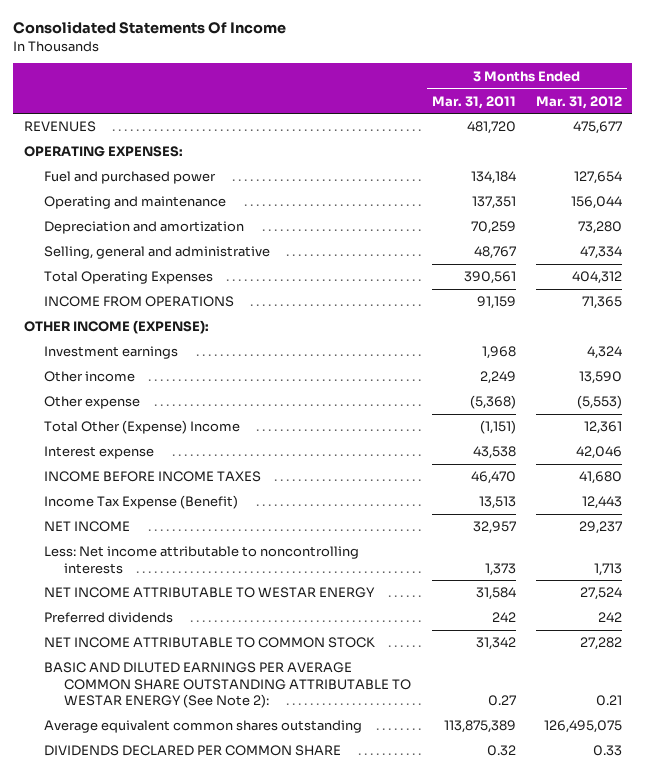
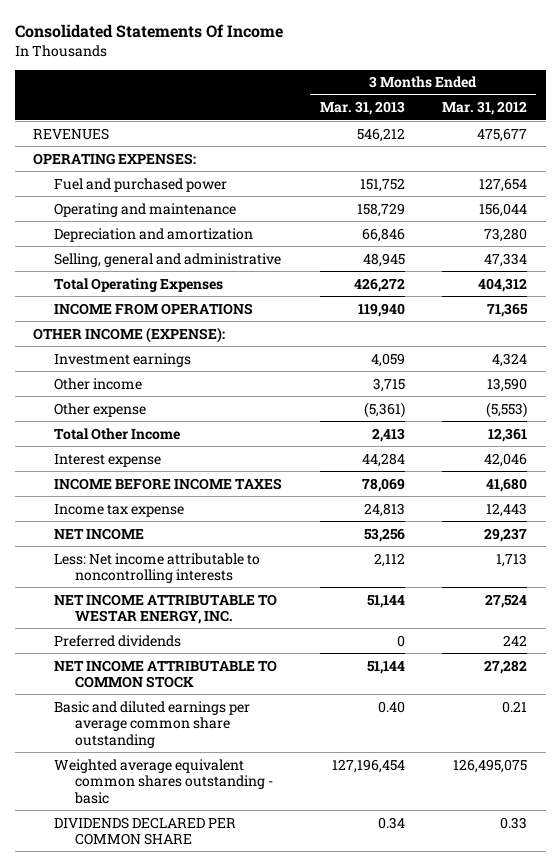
- | 3 Months Ended Mar. 31, 2011 | 3 Months Ended Mar. 31, 2012
+ | 3 Months Ended Mar. 31, 2013 | 3 Months Ended Mar. 31, 2012
- Total Other (Expense) Income | (1,151) | 12,361
+ Total Other Income | 2,413 | 12,361
- Income Tax Expense (Benefit) | 13,513 | 12,443
+ Income tax expense | 24,813 | 12,443
- NET INCOME ATTRIBUTABLE TO WESTAR ENERGY | 31,584 | 27,524
+ NET INCOME ATTRIBUTABLE TO WESTAR ENERGY, INC. | 51,144 | 27,524
- BASIC AND DILUTED EARNINGS PER AVERAGE COMMON SHARE OUTSTANDING ATTRIBUTABLE TO WESTAR ENERGY (See Note 2): | 0.27 | 0.21
- Average equivalent common shares outstanding | 113,875,389 | 126,495,075
+ Basic and diluted earnings per average common share outstanding | 0.40 | 0.21
+ Weighted average equivalent common shares outstanding - basic | 127,196,454 | 126,495,075

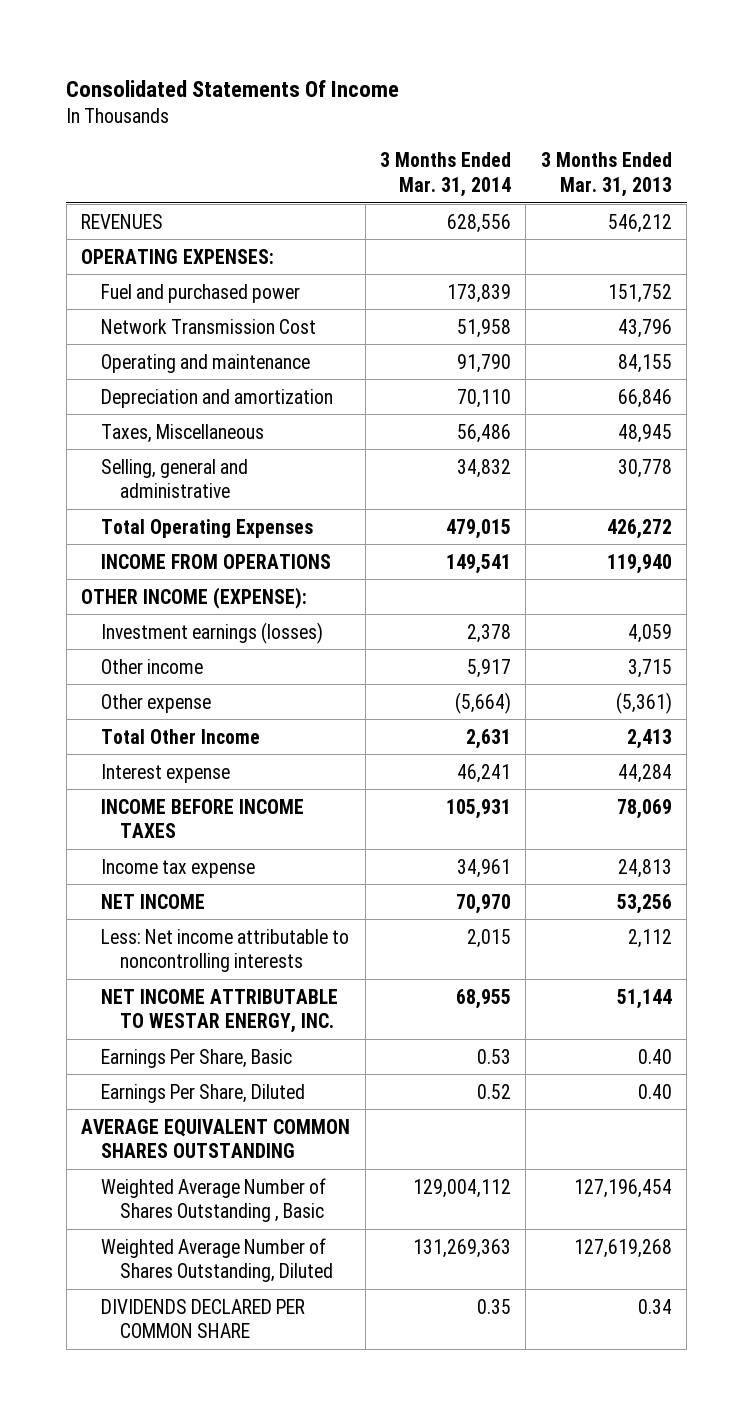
- | 3 Months Ended Mar. 31, 2013 | 3 Months Ended Mar. 31, 2012
+ | 3 Months Ended Mar. 31, 2014 | 3 Months Ended Mar. 31, 2013
- Operating and maintenance | 158,729 | 156,044
+ Network Transmission Cost | 51,958 | 43,796
+ Operating and maintenance | 91,790 | 84,155
- Selling, general and administrative | 48,945 | 47,334
+ Taxes, Miscellaneous | 56,486 | 48,945
+ Selling, general and administrative | 34,832 | 30,778
- Investment earnings | 4,059 | 4,324
+ Investment earnings (losses) | 2,378 | 4,059
- Preferred dividends | 0 | 242
- NET INCOME ATTRIBUTABLE TO COMMON STOCK | 51,144 | 27,282
- Basic and diluted earnings per average common share outstanding | 0.40 | 0.21
- Weighted average equivalent common shares outstanding - basic | 127,196,454 | 126,495,075
+ Earnings Per Share, Basic | 0.53 | 0.40
+ Earnings Per Share, Diluted | 0.52 | 0.40
+ AVERAGE EQUIVALENT COMMON SHARES OUTSTANDING
+ Weighted Average Number of Shares Outstanding , Basic | 129,004,112 | 127,196,454
+ Weighted Average Number of Shares Outstanding, Diluted | 131,269,363 | 127,619,268

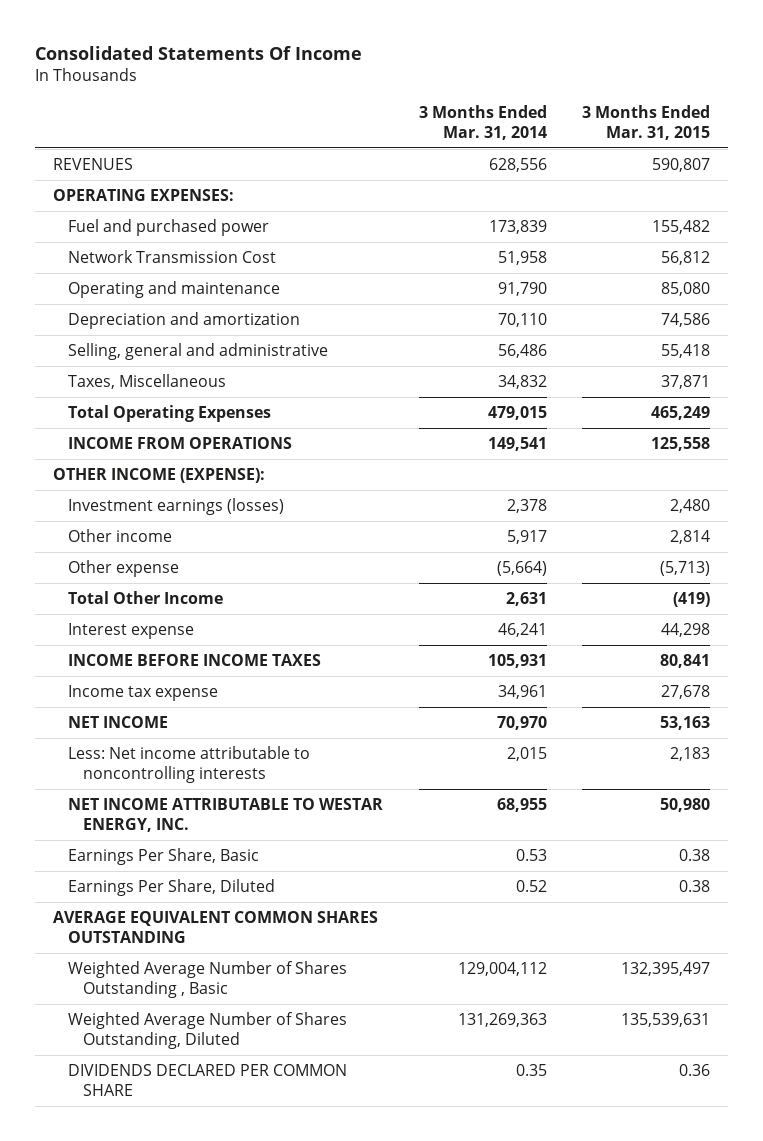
- | 3 Months Ended Mar. 31, 2014 | 3 Months Ended Mar. 31, 2013
+ | 3 Months Ended Mar. 31, 2014 | 3 Months Ended Mar. 31, 2015
- Taxes, Miscellaneous | 56,486 | 48,945
- Selling, general and administrative | 34,832 | 30,778
+ Selling, general and administrative | 56,486 | 55,418
+ Taxes, Miscellaneous | 34,832 | 37,871

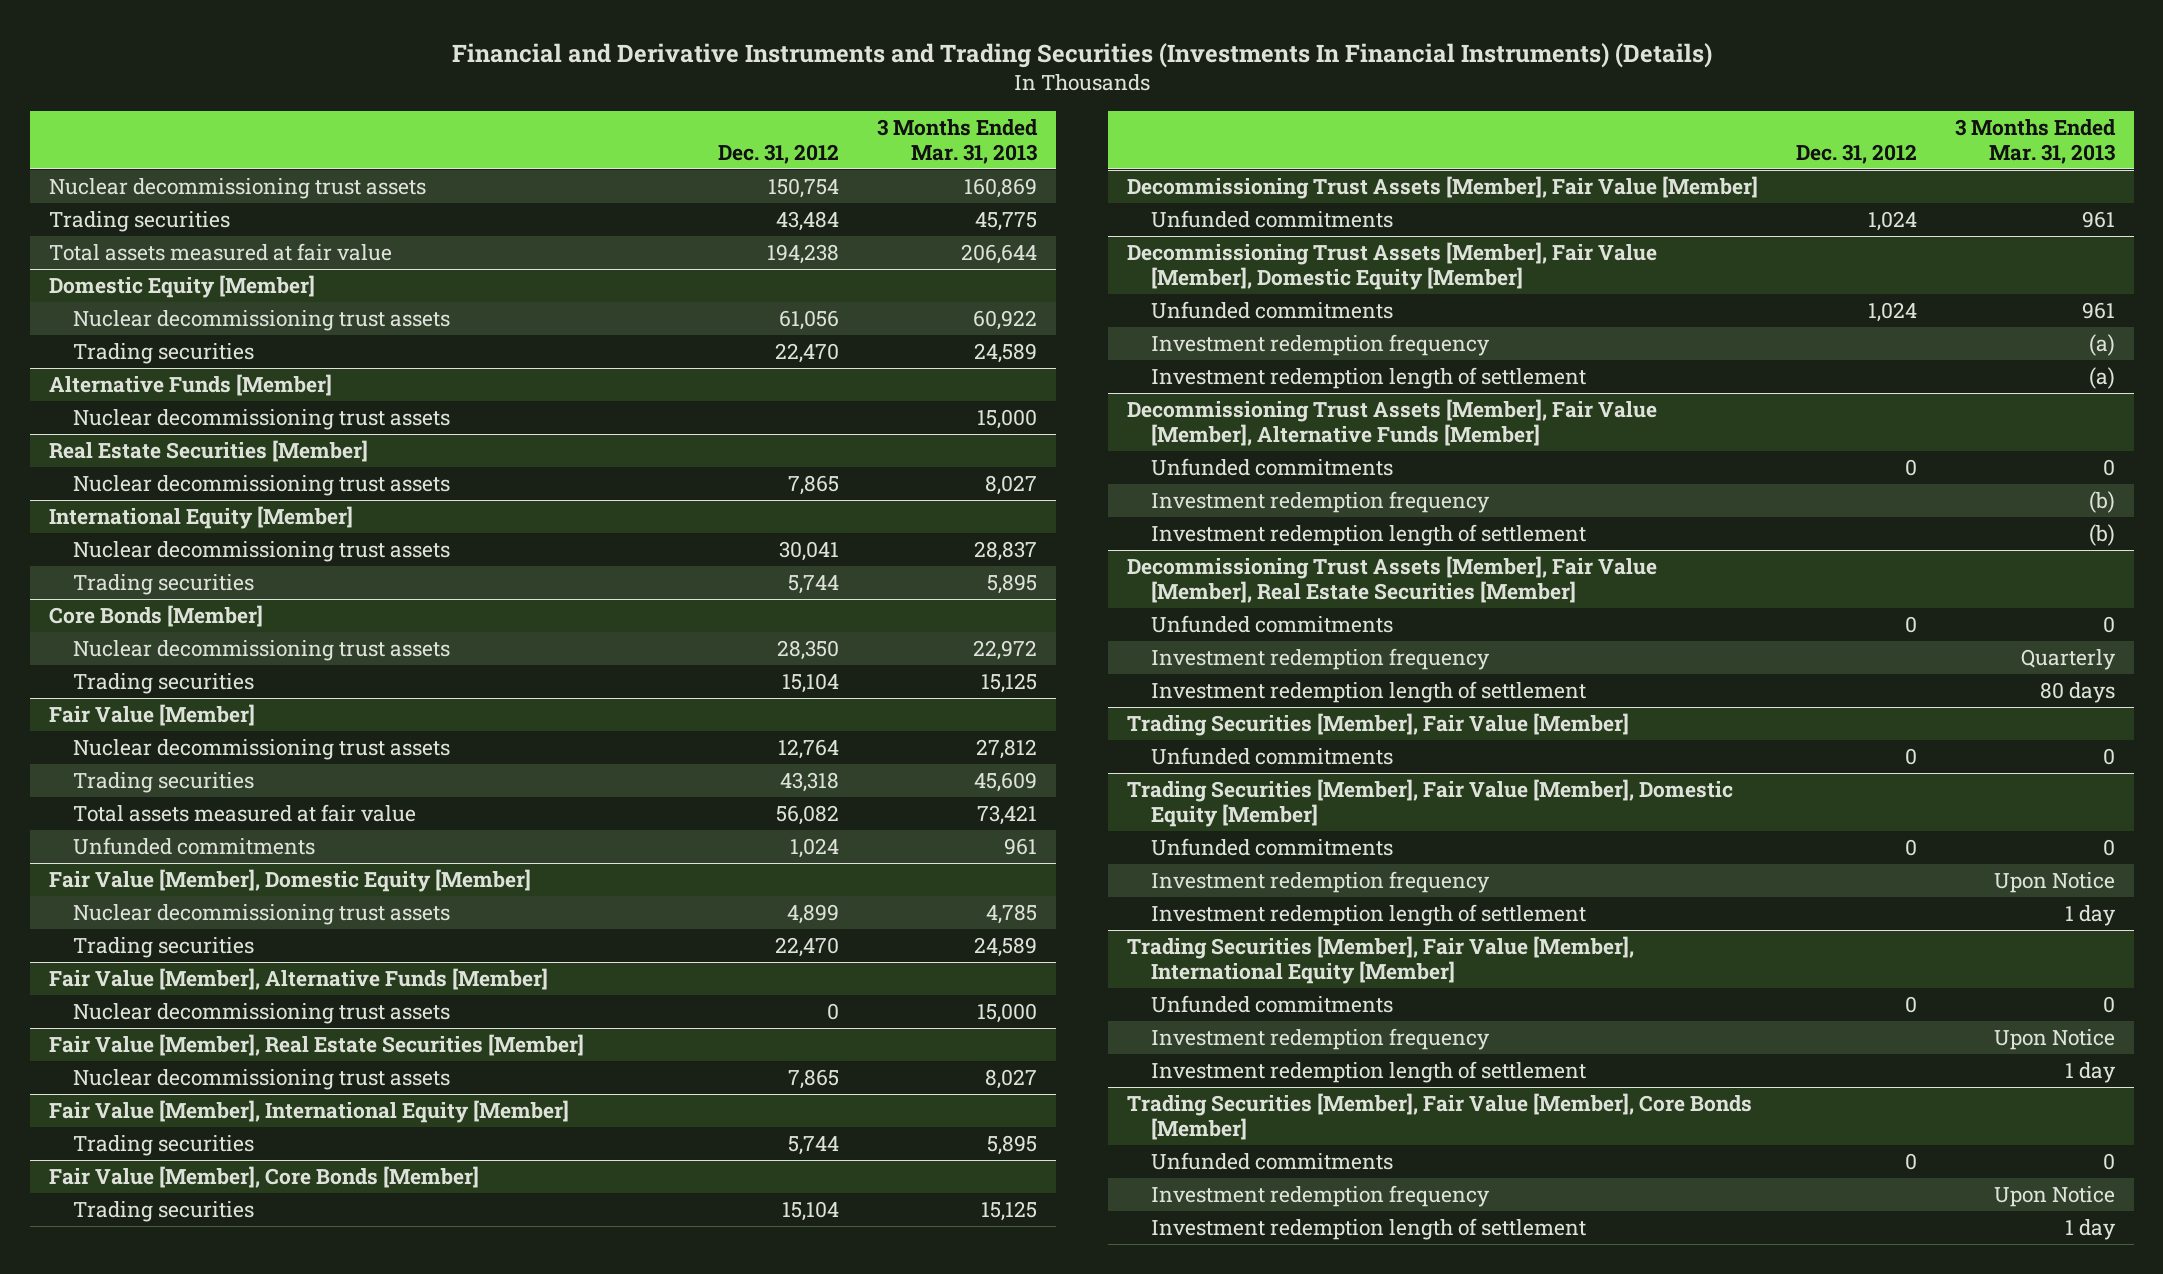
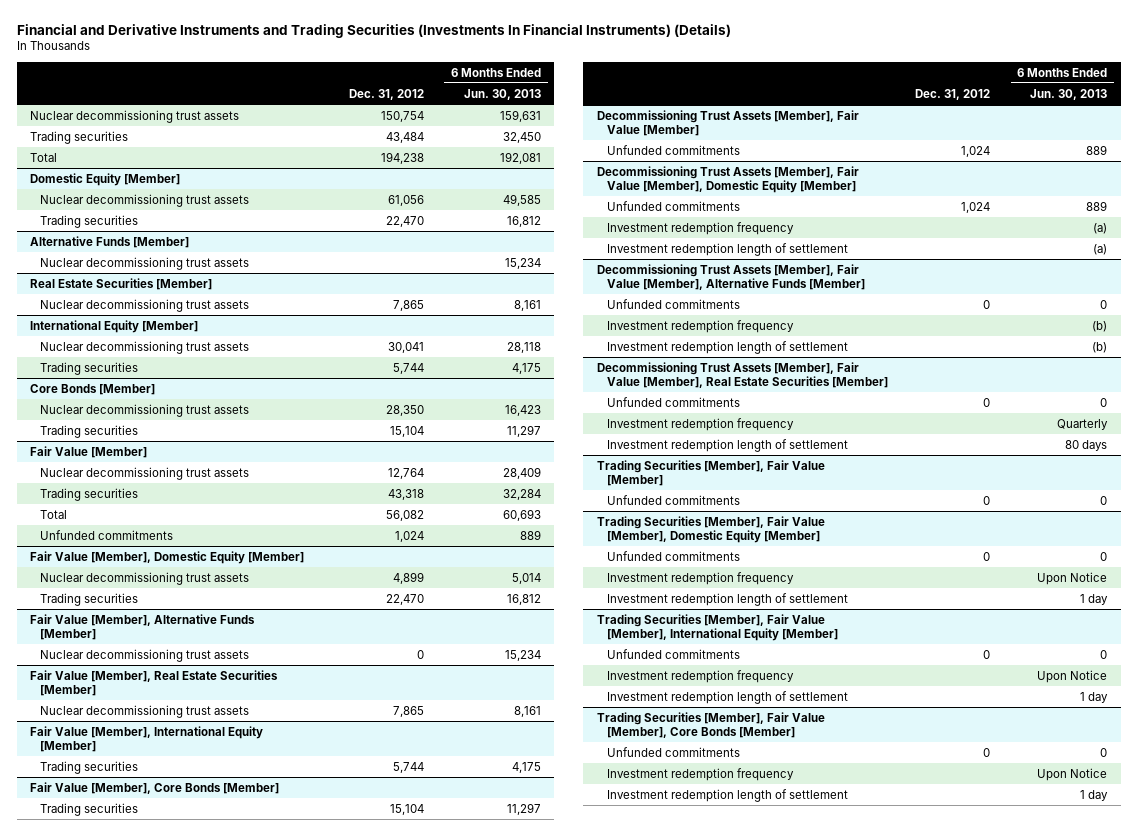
- | Dec. 31, 2012 | 3 Months Ended Mar. 31, 2013
+ | Dec. 31, 2012 | 6 Months Ended Jun. 30, 2013
- Total assets measured at fair value | 194,238 | 206,644
+ Total | 194,238 | 192,081
@ Fair Value [Member]
- Total assets measured at fair value | 56,082 | 73,421
+ Total | 56,082 | 60,693

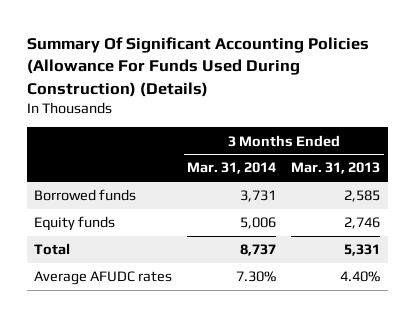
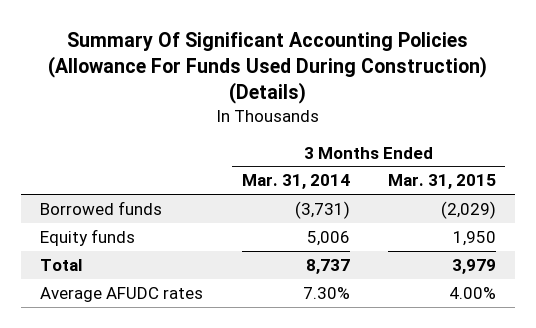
- | 3 Months Ended Mar. 31, 2014 | 3 Months Ended Mar. 31, 2013
+ | 3 Months Ended Mar. 31, 2014 | 3 Months Ended Mar. 31, 2015
- Borrowed funds | 3,731 | 2,585
+ Borrowed funds | (3,731) | (2,029)

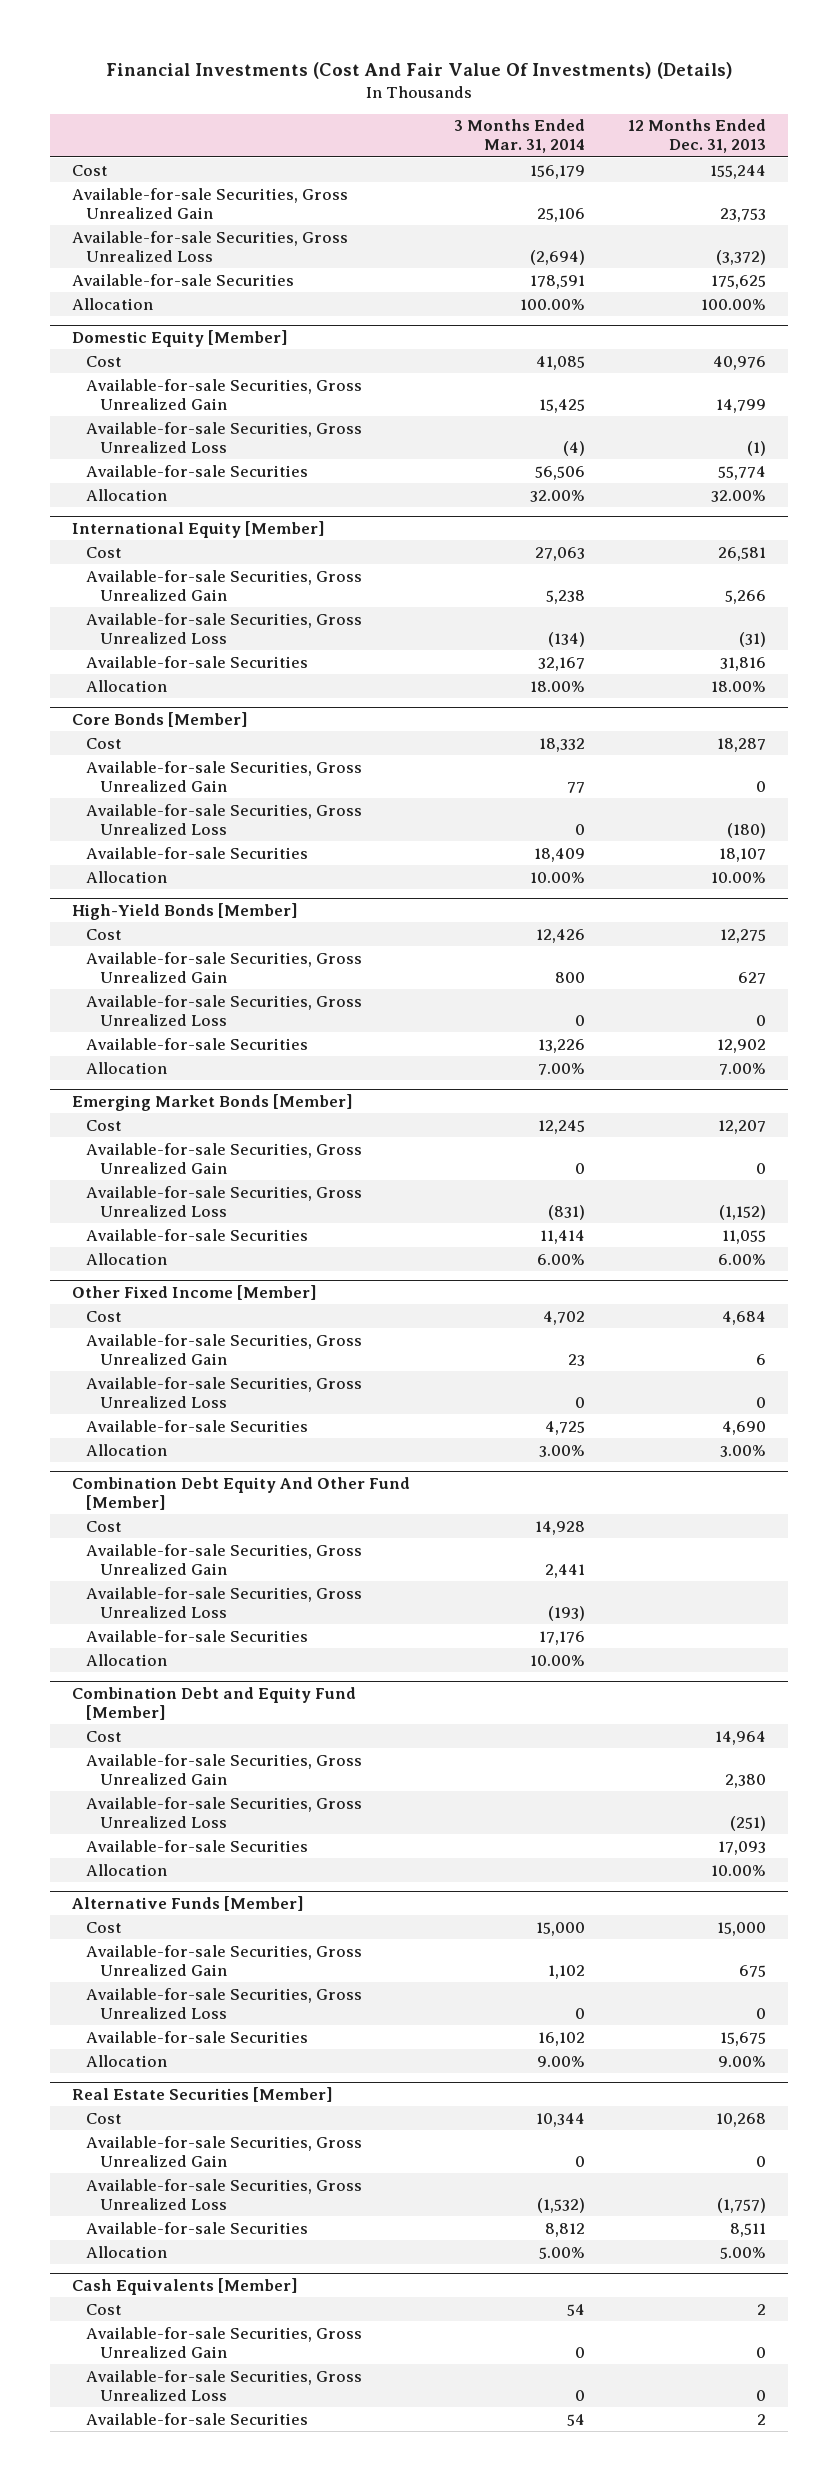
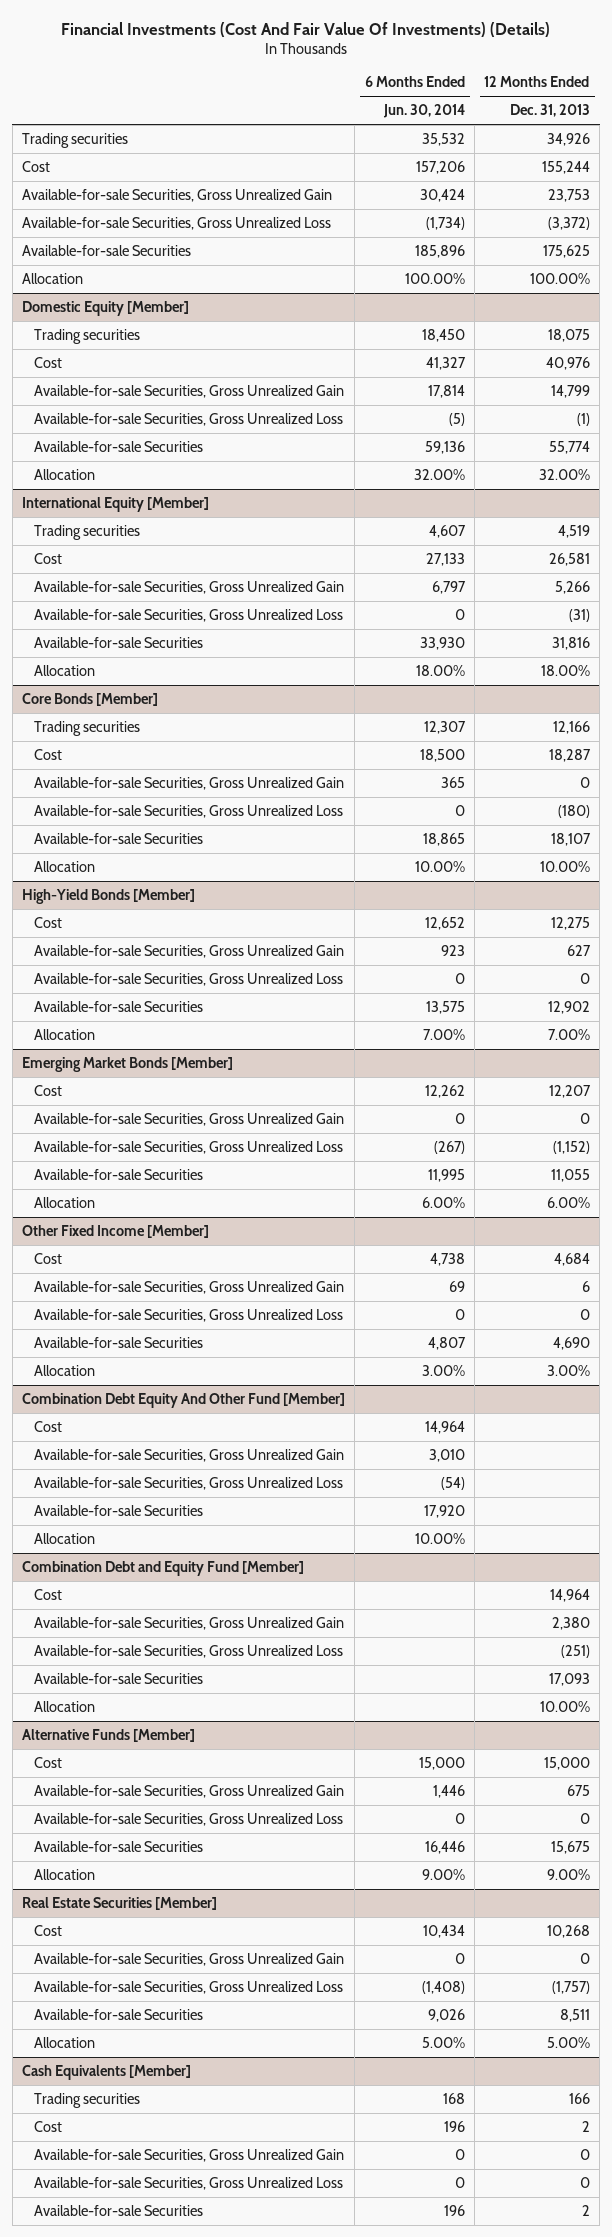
- | 3 Months Ended Mar. 31, 2014 | 12 Months Ended Dec. 31, 2013
+ | 6 Months Ended Jun. 30, 2014 | 12 Months Ended Dec. 31, 2013
+ Trading securities | 35,532 | 34,926
@ Domestic Equity [Member]
+ Trading securities | 18,450 | 18,075
@ International Equity [Member]
+ Trading securities | 4,607 | 4,519
@ Core Bonds [Member]
+ Trading securities | 12,307 | 12,166
@ Cash Equivalents [Member]
+ Trading securities | 168 | 166

